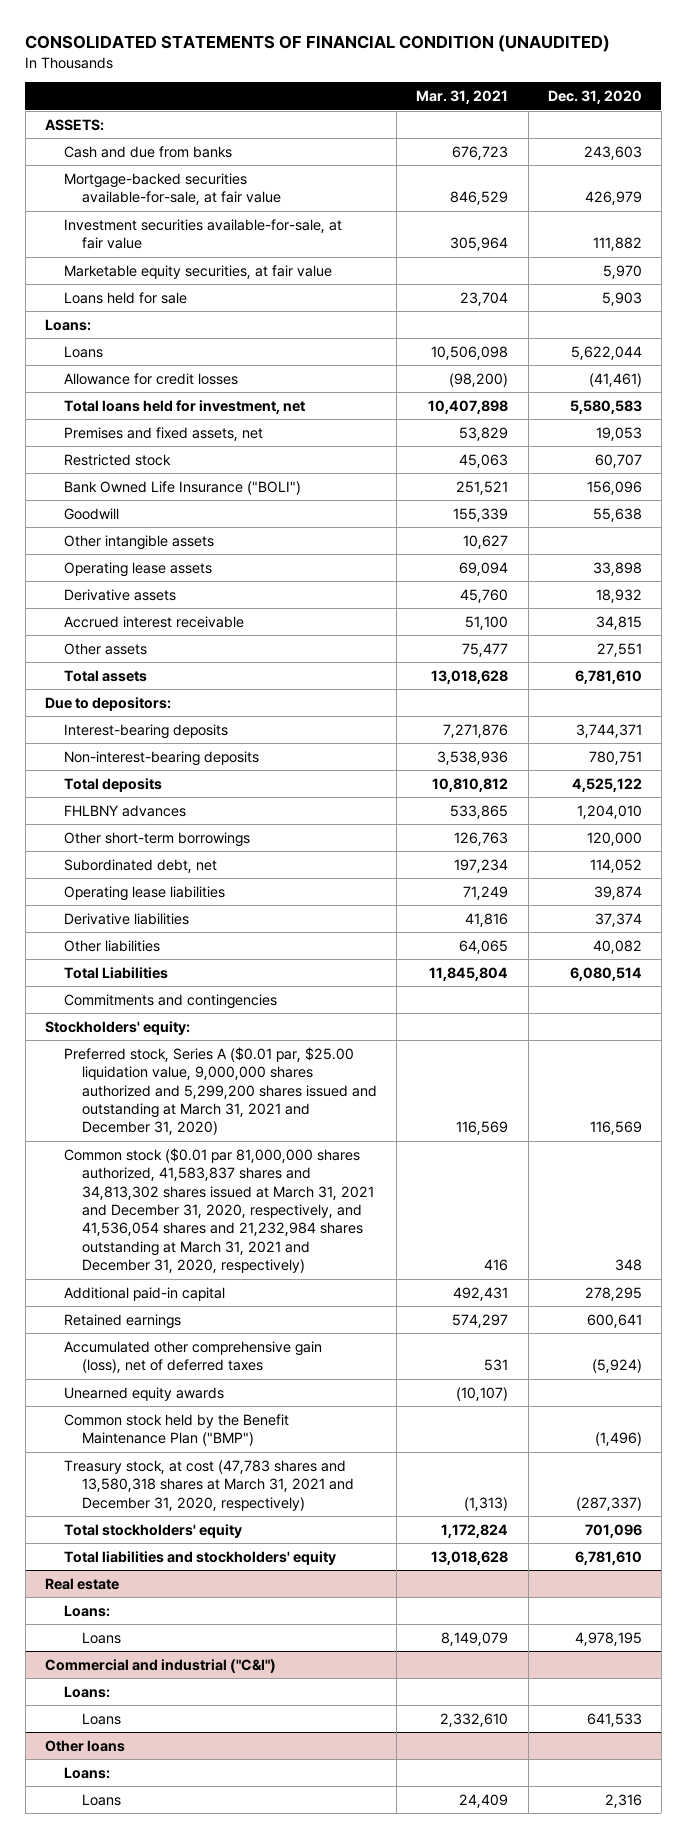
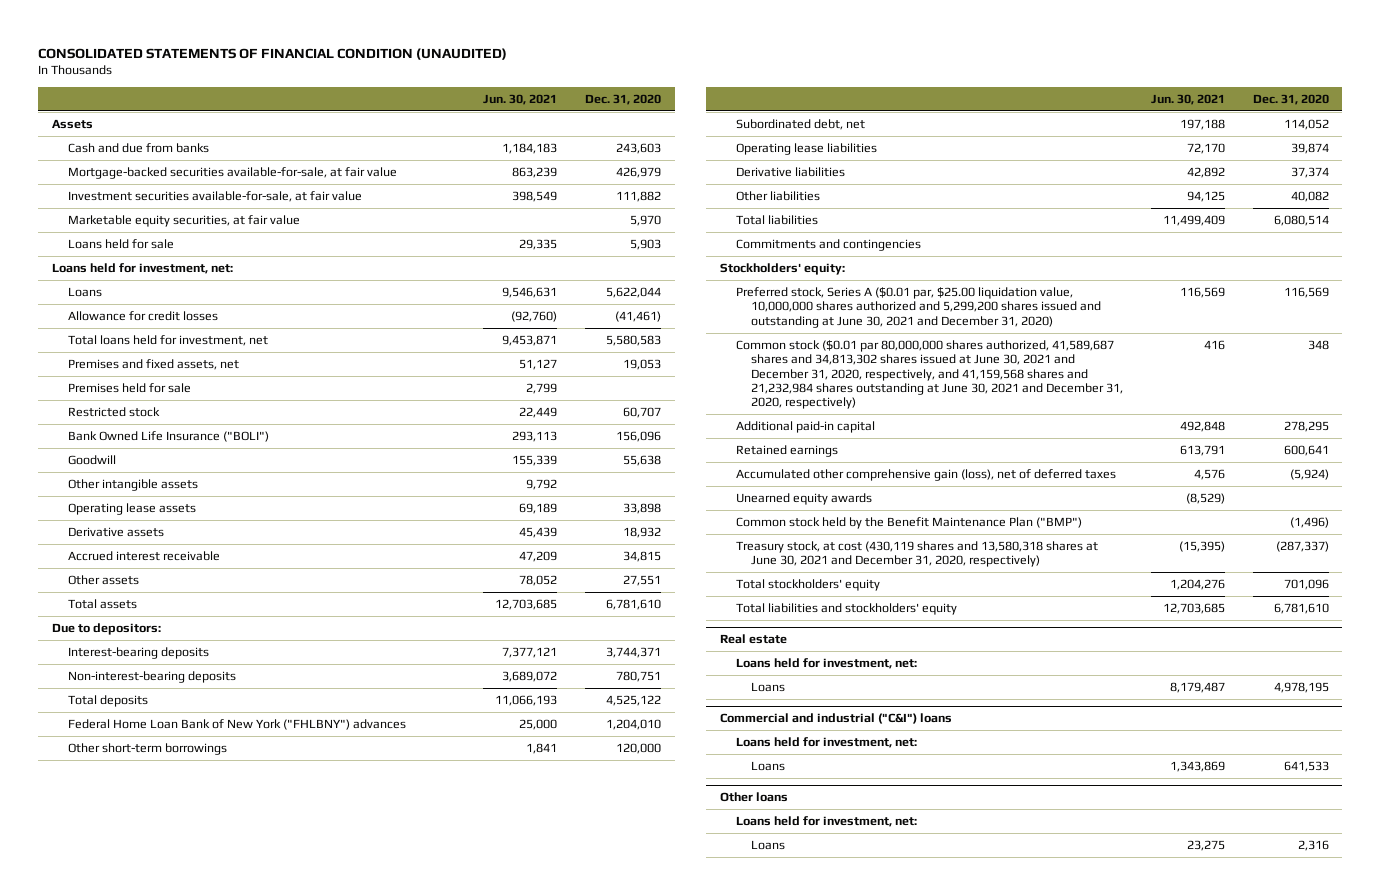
- | Mar. 31, 2021 | Dec. 31, 2020
+ | Jun. 30, 2021 | Dec. 31, 2020
- ASSETS:
+ Assets
- Loans:
+ Loans held for investment, net:
+ Premises held for sale | 2,799 |
- FHLBNY advances | 533,865 | 1,204,010
+ Federal Home Loan Bank of New York ("FHLBNY") advances | 25,000 | 1,204,010
- Total Liabilities | 11,845,804 | 6,080,514
+ Total liabilities | 11,499,409 | 6,080,514
- Preferred stock, Series A ($0.01 par, $25.00 liquidation value, 9,000,000 shares authorized and 5,299,200 shares issued and outstanding at March 31, 2021 and December 31, 2020) | 116,569 | 116,569
- Common stock ($0.01 par 81,000,000 shares authorized, 41,583,837 shares and 34,813,302 shares issued at March 31, 2021 and December 31, 2020, respectively, and 41,536,054 shares and 21,232,984 shares outstanding at March 31, 2021 and December 31, 2020, respectively) | 416 | 348
+ Preferred stock, Series A ($0.01 par, $25.00 liquidation value, 10,000,000 shares authorized and 5,299,200 shares issued and outstanding at June 30, 2021 and December 31, 2020) | 116,569 | 116,569
+ Common stock ($0.01 par 80,000,000 shares authorized, 41,589,687 shares and 34,813,302 shares issued at June 30, 2021 and December 31, 2020, respectively, and 41,159,568 shares and 21,232,984 shares outstanding at June 30, 2021 and December 31, 2020, respectively) | 416 | 348
- Treasury stock, at cost (47,783 shares and 13,580,318 shares at March 31, 2021 and December 31, 2020, respectively) | (1,313) | (287,337)
+ Treasury stock, at cost (430,119 shares and 13,580,318 shares at June 30, 2021 and December 31, 2020, respectively) | (15,395) | (287,337)
@ Real estate
- Loans:
+ Loans held for investment, net:
- Commercial and industrial ("C&I")
- Loans:
+ Commercial and industrial ("C&I") loans
+ Loans held for investment, net:
@ Other loans
- Loans:
+ Loans held for investment, net:

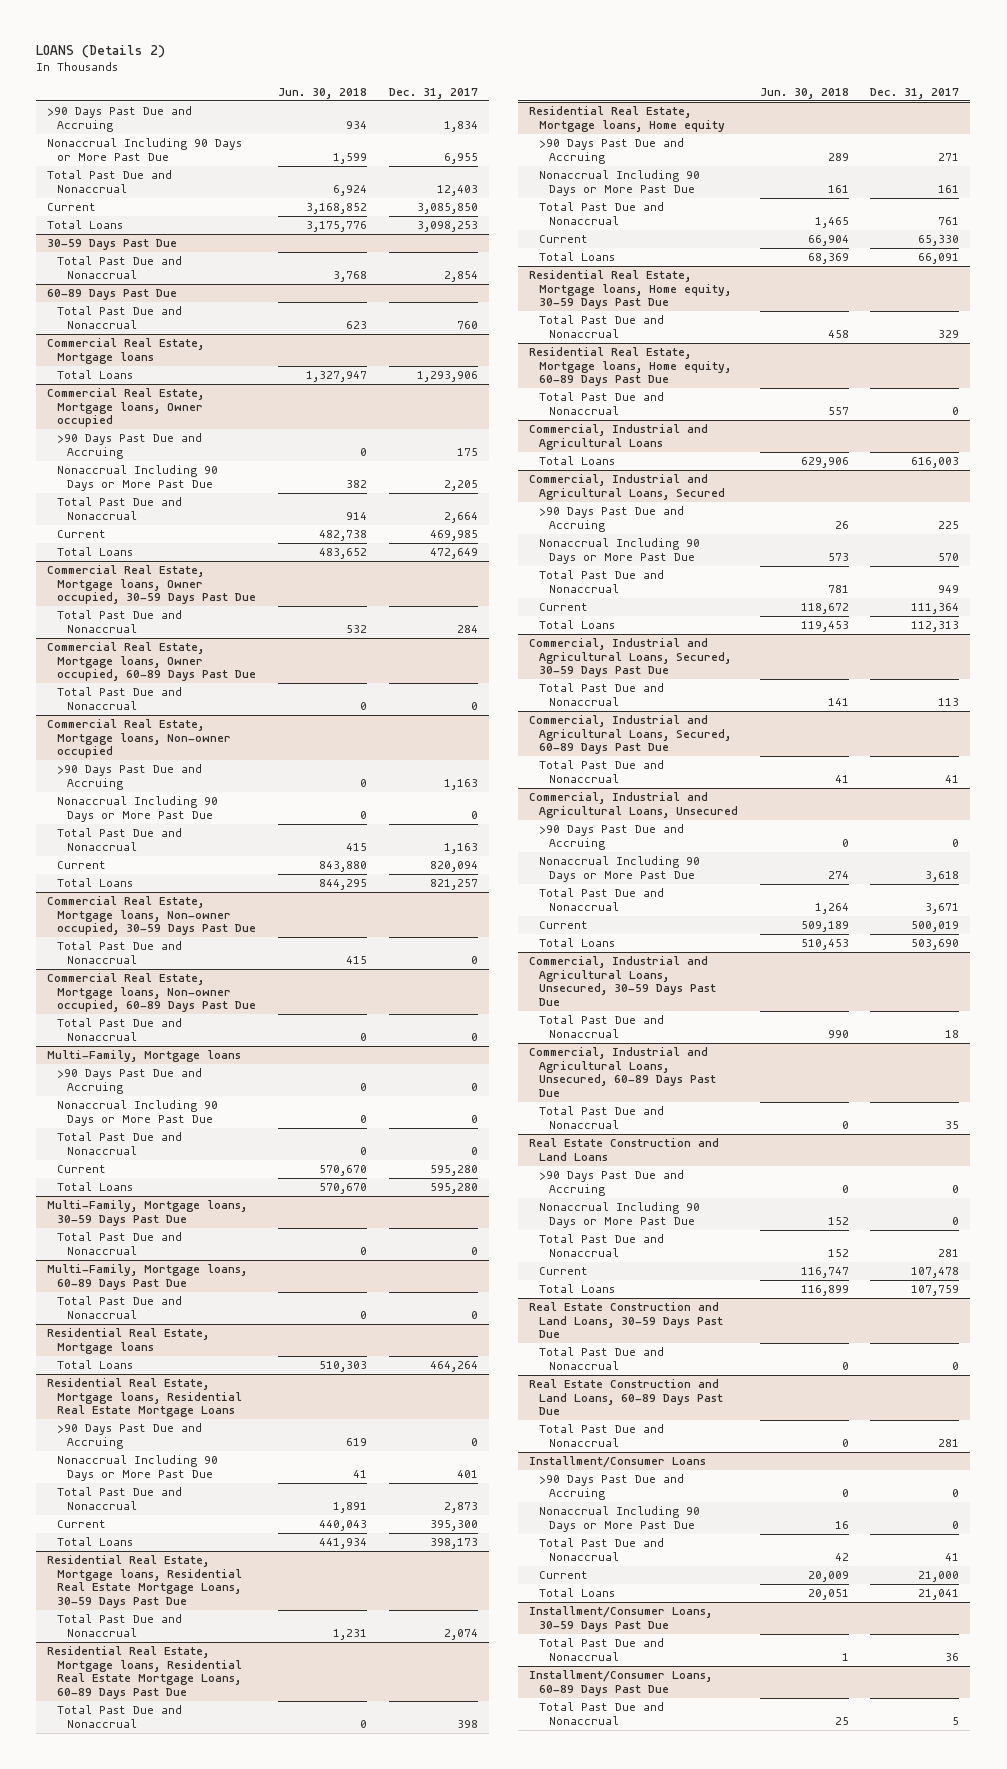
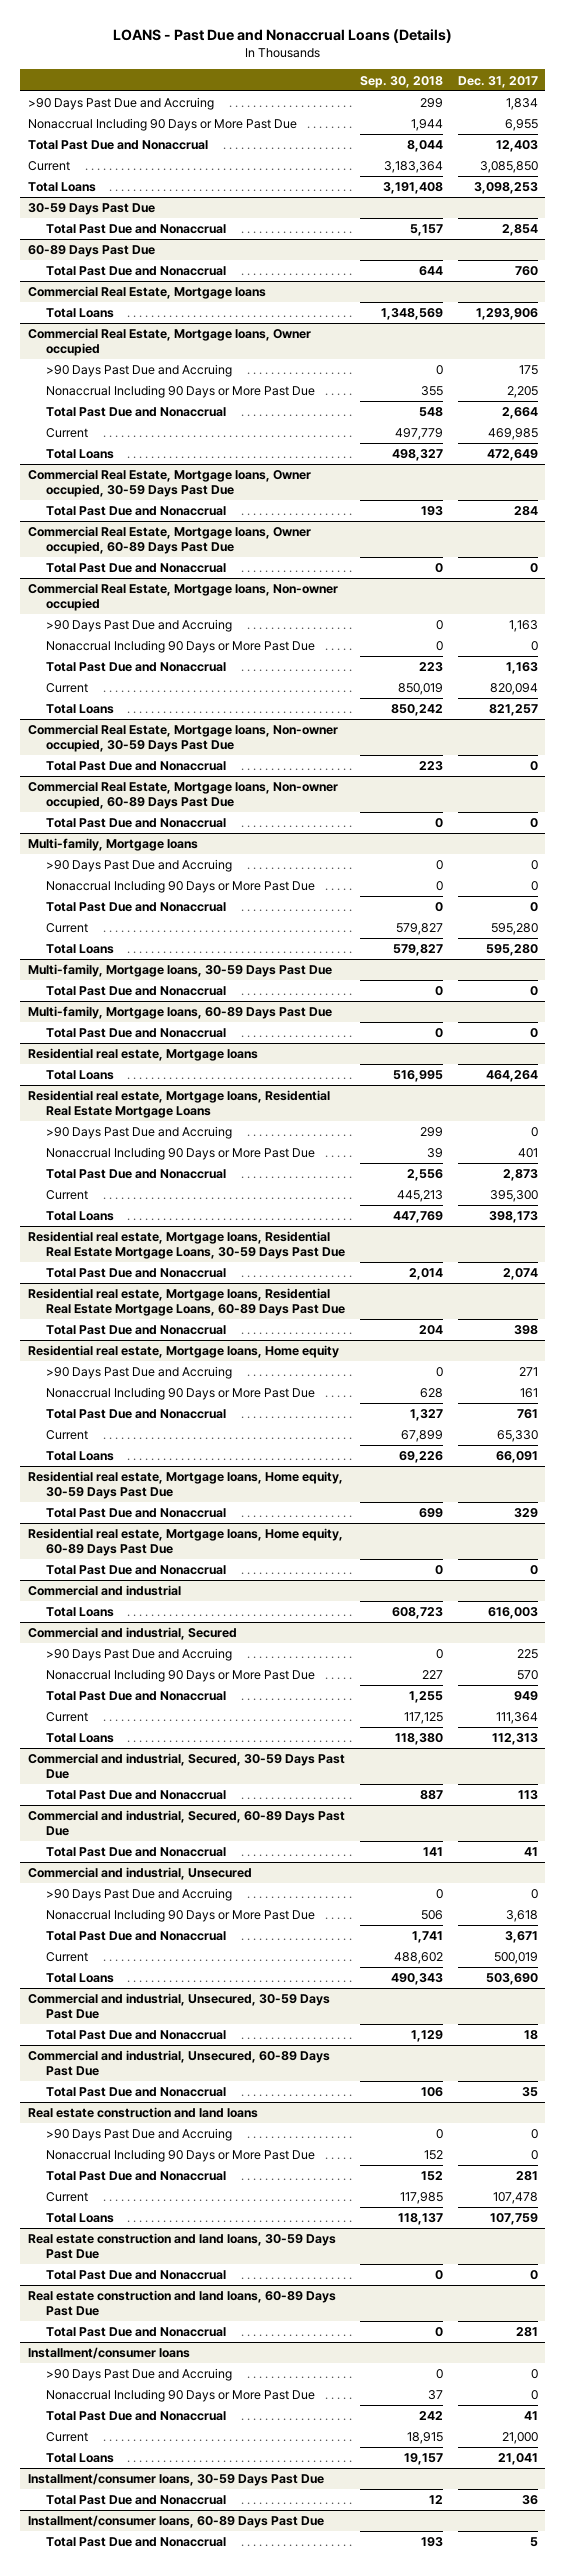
- LOANS (Details 2)
+ LOANS - Past Due and Nonaccrual Loans (Details)
- | Jun. 30, 2018 | Dec. 31, 2017
+ | Sep. 30, 2018 | Dec. 31, 2017
- Multi-Family, Mortgage loans
+ Multi-family, Mortgage loans
- Multi-Family, Mortgage loans, 30-59 Days Past Due
+ Multi-family, Mortgage loans, 30-59 Days Past Due
- Multi-Family, Mortgage loans, 60-89 Days Past Due
+ Multi-family, Mortgage loans, 60-89 Days Past Due
- Residential Real Estate, Mortgage loans
+ Residential real estate, Mortgage loans
- Residential Real Estate, Mortgage loans, Residential Real Estate Mortgage Loans
+ Residential real estate, Mortgage loans, Residential Real Estate Mortgage Loans
- Residential Real Estate, Mortgage loans, Residential Real Estate Mortgage Loans, 30-59 Days Past Due
+ Residential real estate, Mortgage loans, Residential Real Estate Mortgage Loans, 30-59 Days Past Due
- Residential Real Estate, Mortgage loans, Residential Real Estate Mortgage Loans, 60-89 Days Past Due
+ Residential real estate, Mortgage loans, Residential Real Estate Mortgage Loans, 60-89 Days Past Due
- Residential Real Estate, Mortgage loans, Home equity
+ Residential real estate, Mortgage loans, Home equity
- Residential Real Estate, Mortgage loans, Home equity, 30-59 Days Past Due
+ Residential real estate, Mortgage loans, Home equity, 30-59 Days Past Due
- Residential Real Estate, Mortgage loans, Home equity, 60-89 Days Past Due
+ Residential real estate, Mortgage loans, Home equity, 60-89 Days Past Due
- Commercial, Industrial and Agricultural Loans
+ Commercial and industrial
- Commercial, Industrial and Agricultural Loans, Secured
+ Commercial and industrial, Secured
- Commercial, Industrial and Agricultural Loans, Secured, 30-59 Days Past Due
+ Commercial and industrial, Secured, 30-59 Days Past Due
- Commercial, Industrial and Agricultural Loans, Secured, 60-89 Days Past Due
+ Commercial and industrial, Secured, 60-89 Days Past Due
- Commercial, Industrial and Agricultural Loans, Unsecured
+ Commercial and industrial, Unsecured
- Commercial, Industrial and Agricultural Loans, Unsecured, 30-59 Days Past Due
+ Commercial and industrial, Unsecured, 30-59 Days Past Due
- Commercial, Industrial and Agricultural Loans, Unsecured, 60-89 Days Past Due
+ Commercial and industrial, Unsecured, 60-89 Days Past Due
- Real Estate Construction and Land Loans
+ Real estate construction and land loans
- Real Estate Construction and Land Loans, 30-59 Days Past Due
+ Real estate construction and land loans, 30-59 Days Past Due
- Real Estate Construction and Land Loans, 60-89 Days Past Due
+ Real estate construction and land loans, 60-89 Days Past Due
- Installment/Consumer Loans
+ Installment/consumer loans
- Installment/Consumer Loans, 30-59 Days Past Due
+ Installment/consumer loans, 30-59 Days Past Due
- Installment/Consumer Loans, 60-89 Days Past Due
+ Installment/consumer loans, 60-89 Days Past Due

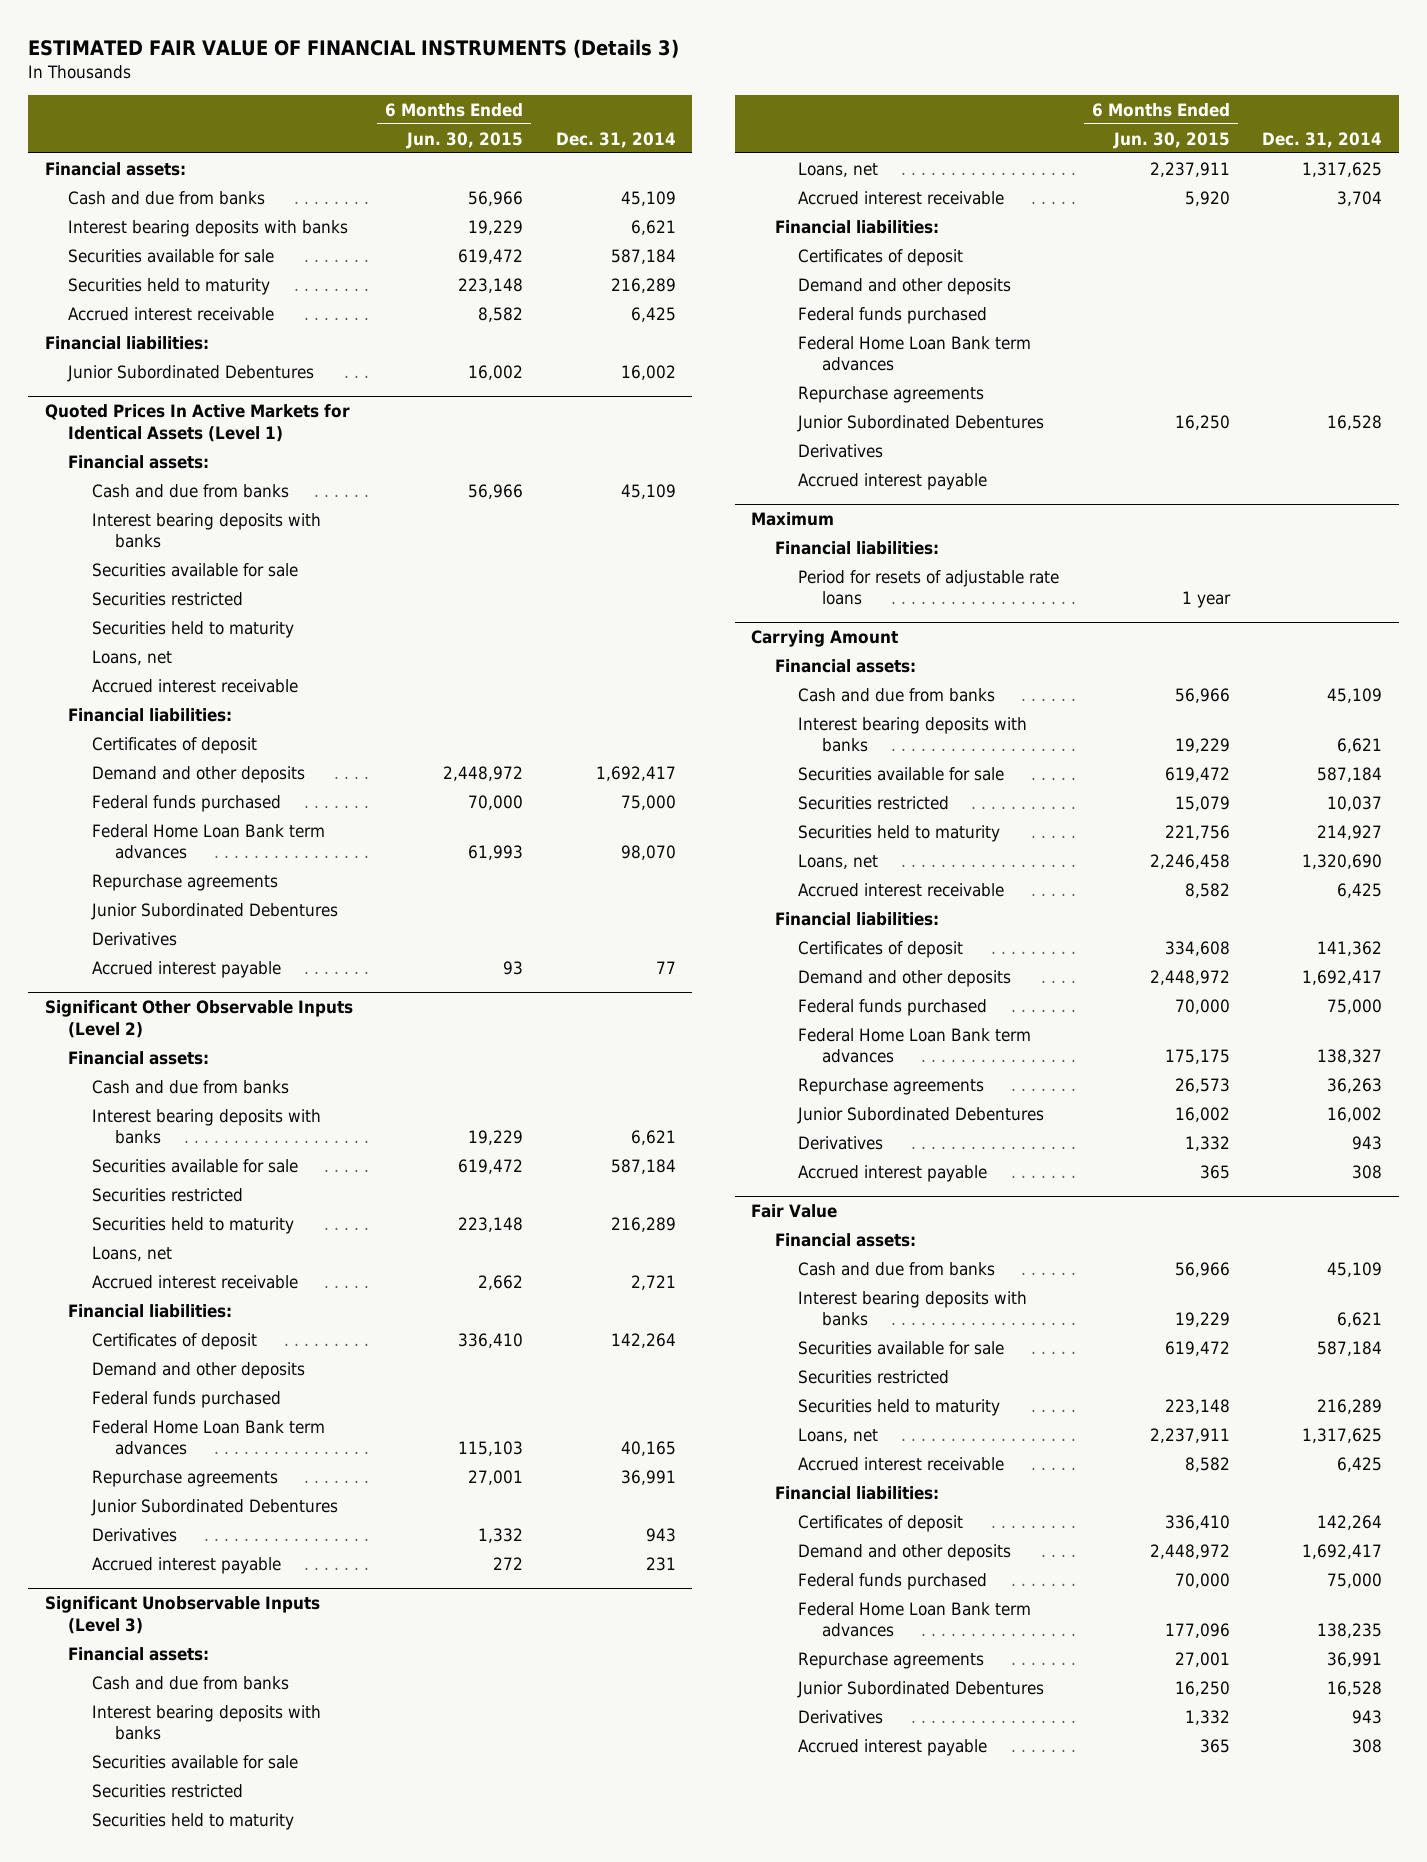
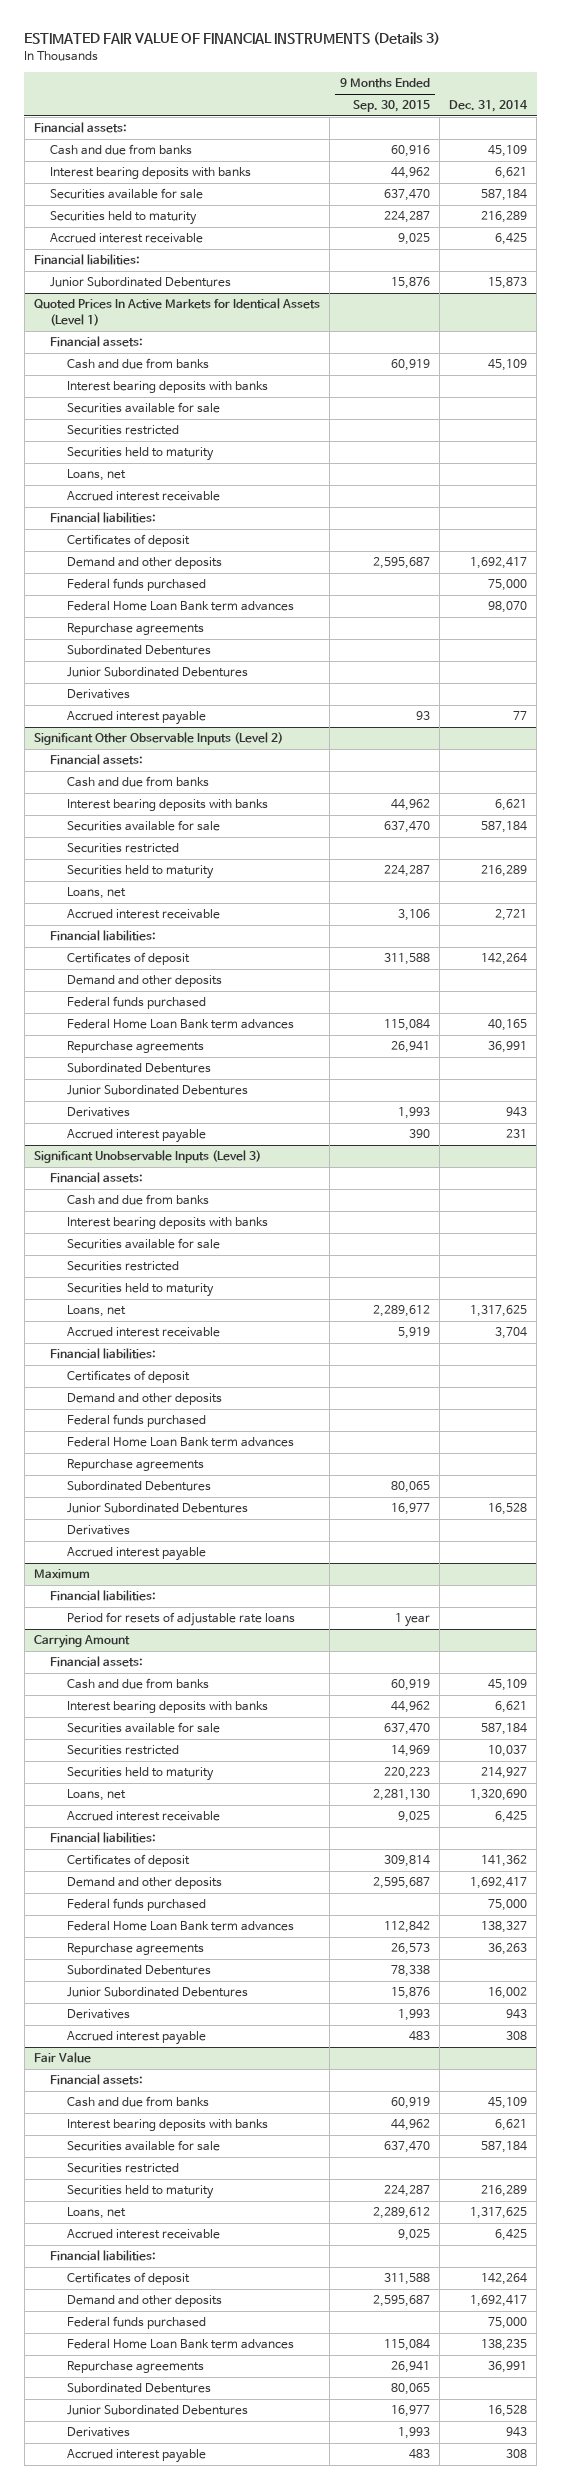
- | 6 Months Ended Jun. 30, 2015 | Dec. 31, 2014
+ | 9 Months Ended Sep. 30, 2015 | Dec. 31, 2014
- Junior Subordinated Debentures | 16,002 | 16,002
+ Junior Subordinated Debentures | 15,876 | 15,873
@ Quoted Prices In Active Markets for Identical Assets (Level 1)
+ Subordinated Debentures
@ Significant Other Observable Inputs (Level 2)
+ Subordinated Debentures
@ Significant Unobservable Inputs (Level 3)
+ Subordinated Debentures | 80,065 |
@ Carrying Amount
+ Subordinated Debentures | 78,338 |
@ Fair Value
+ Subordinated Debentures | 80,065 |

